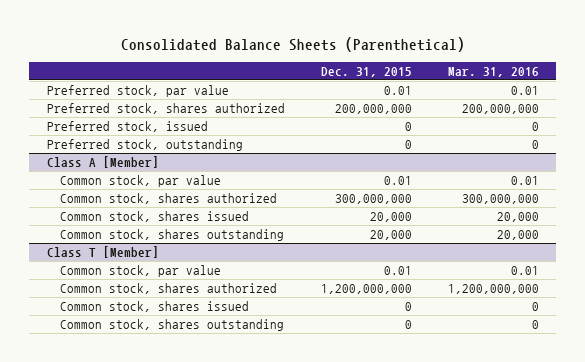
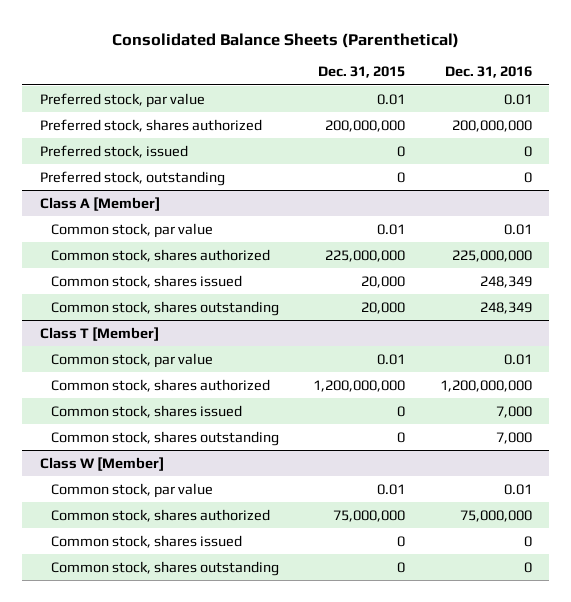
- | Dec. 31, 2015 | Mar. 31, 2016
+ | Dec. 31, 2015 | Dec. 31, 2016
@ Class A [Member]
- Common stock, shares authorized | 300,000,000 | 300,000,000
+ Common stock, shares authorized | 225,000,000 | 225,000,000
+ Class W [Member]
+ Common stock, par value | 0.01 | 0.01
+ Common stock, shares authorized | 75,000,000 | 75,000,000
+ Common stock, shares issued | 0 | 0
+ Common stock, shares outstanding | 0 | 0

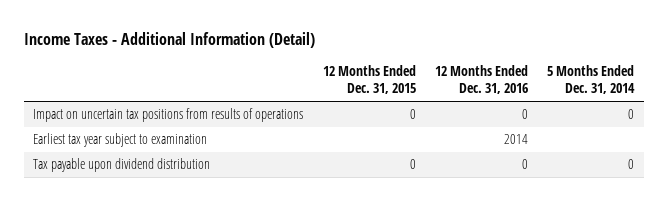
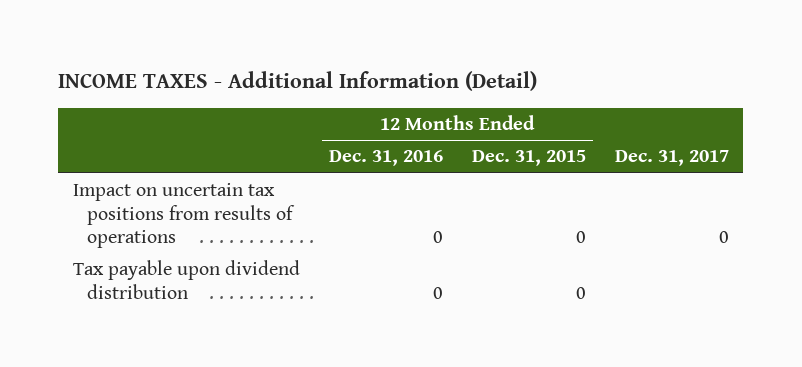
- Income Taxes - Additional Information (Detail)
+ INCOME TAXES - Additional Information (Detail)
- | 12 Months Ended Dec. 31, 2015 | 12 Months Ended Dec. 31, 2016 | 5 Months Ended Dec. 31, 2014
+ | 12 Months Ended Dec. 31, 2016 | 12 Months Ended Dec. 31, 2015 | Dec. 31, 2017
- Earliest tax year subject to examination | | 2014 |

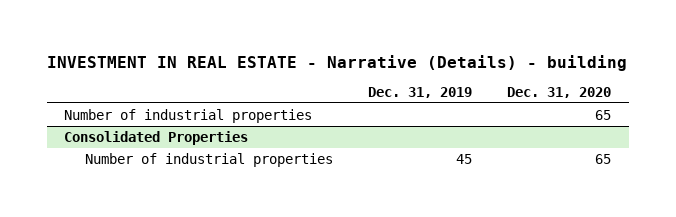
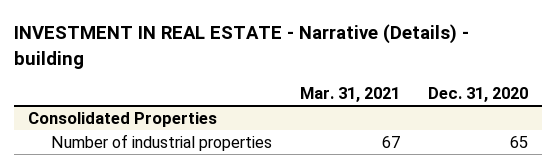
- | Dec. 31, 2019 | Dec. 31, 2020
+ | Mar. 31, 2021 | Dec. 31, 2020
- Number of industrial properties | | 65

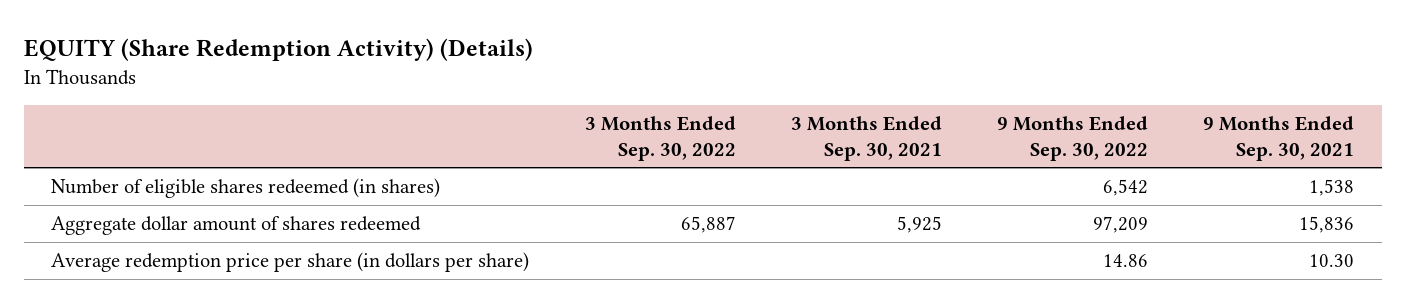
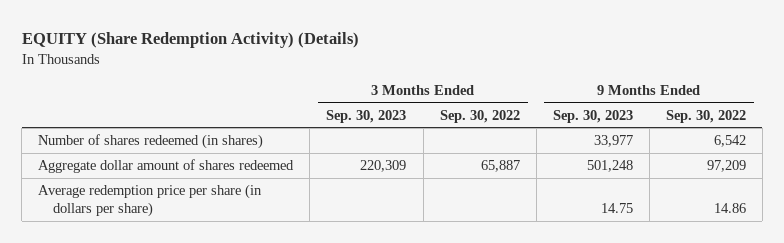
- | 3 Months Ended Sep. 30, 2022 | 3 Months Ended Sep. 30, 2021 | 9 Months Ended Sep. 30, 2022 | 9 Months Ended Sep. 30, 2021
+ | 3 Months Ended Sep. 30, 2023 | 3 Months Ended Sep. 30, 2022 | 9 Months Ended Sep. 30, 2023 | 9 Months Ended Sep. 30, 2022
- Number of eligible shares redeemed (in shares) | | | 6,542 | 1,538
+ Number of shares redeemed (in shares) | | | 33,977 | 6,542

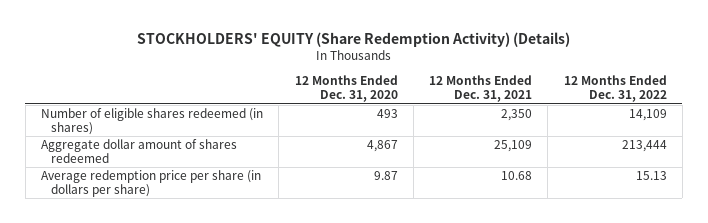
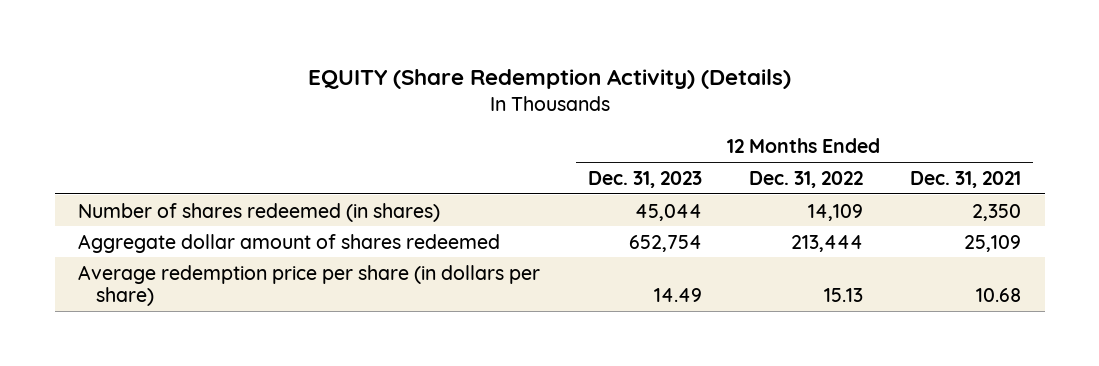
- STOCKHOLDERS' EQUITY (Share Redemption Activity) (Details)
+ EQUITY (Share Redemption Activity) (Details)
- | 12 Months Ended Dec. 31, 2020 | 12 Months Ended Dec. 31, 2021 | 12 Months Ended Dec. 31, 2022
+ | 12 Months Ended Dec. 31, 2023 | 12 Months Ended Dec. 31, 2022 | 12 Months Ended Dec. 31, 2021
- Number of eligible shares redeemed (in shares) | 493 | 2,350 | 14,109
+ Number of shares redeemed (in shares) | 45,044 | 14,109 | 2,350

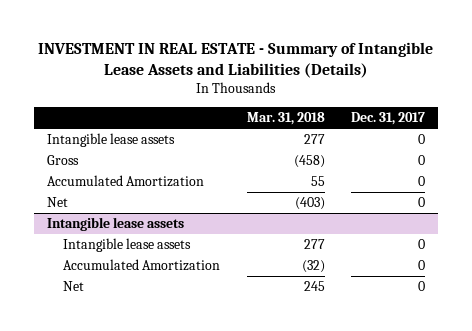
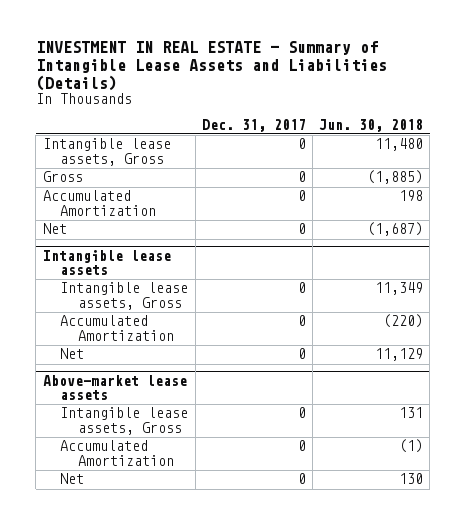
- | Mar. 31, 2018 | Dec. 31, 2017
+ | Dec. 31, 2017 | Jun. 30, 2018
- Intangible lease assets | 277 | 0
+ Intangible lease assets, Gross | 0 | 11,480
@ Intangible lease assets
- Intangible lease assets | 277 | 0
+ Intangible lease assets, Gross | 0 | 11,349
+ Above-market lease assets
+ Intangible lease assets, Gross | 0 | 131
+ Accumulated Amortization | 0 | (1)
+ Net | 0 | 130

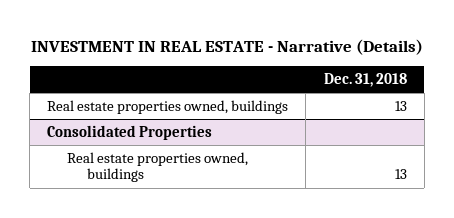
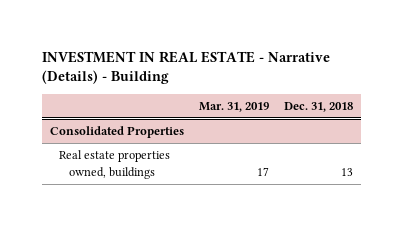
- INVESTMENT IN REAL ESTATE - Narrative (Details)
+ INVESTMENT IN REAL ESTATE - Narrative (Details) - Building
- | Dec. 31, 2018
+ | Mar. 31, 2019 | Dec. 31, 2018
- Real estate properties owned, buildings | 13

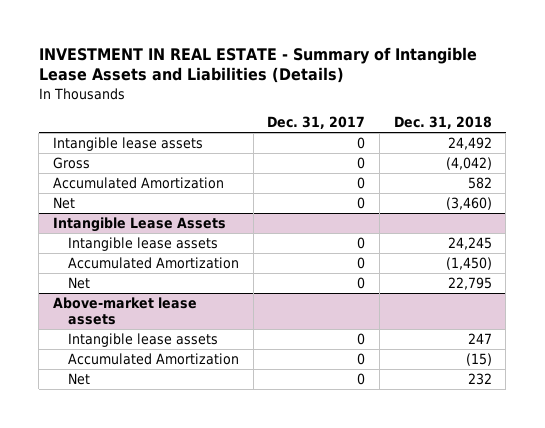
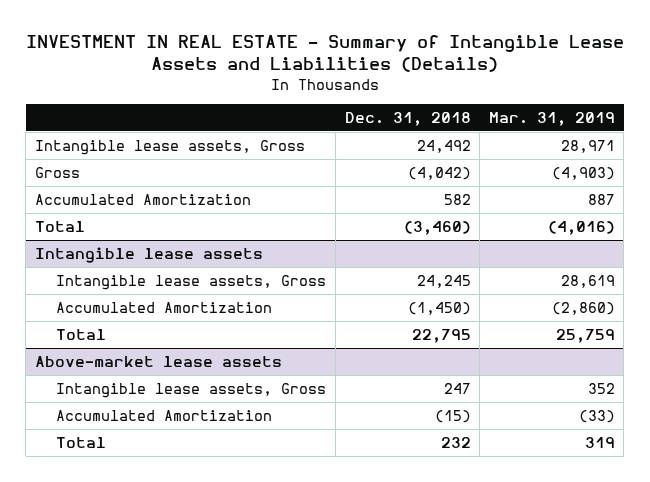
- | Dec. 31, 2017 | Dec. 31, 2018
+ | Dec. 31, 2018 | Mar. 31, 2019
- Intangible lease assets | 0 | 24,492
+ Intangible lease assets, Gross | 24,492 | 28,971
- Net | 0 | (3,460)
- Intangible Lease Assets
- Intangible lease assets | 0 | 24,245
+ Total | (3,460) | (4,016)
+ Intangible lease assets
+ Intangible lease assets, Gross | 24,245 | 28,619
- Net | 0 | 22,795
+ Total | 22,795 | 25,759
@ Above-market lease assets
- Intangible lease assets | 0 | 247
+ Intangible lease assets, Gross | 247 | 352
- Net | 0 | 232
+ Total | 232 | 319

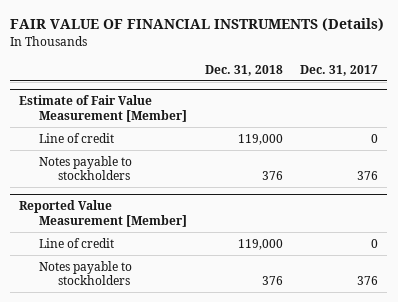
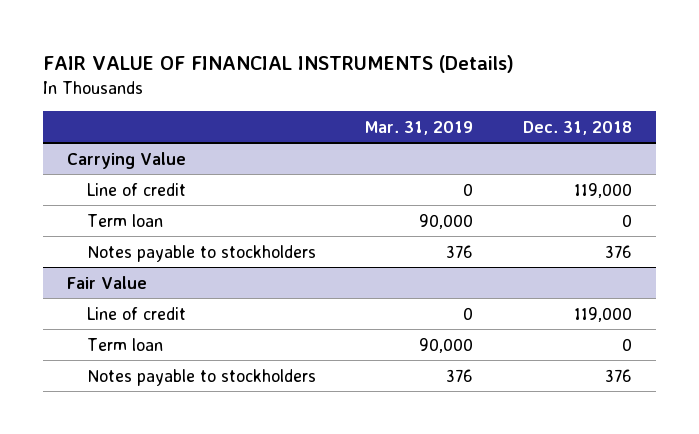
- | Dec. 31, 2018 | Dec. 31, 2017
+ | Mar. 31, 2019 | Dec. 31, 2018
- Estimate of Fair Value Measurement [Member]
+ Carrying Value
+ Term loan | 90,000 | 0
- Reported Value Measurement [Member]
+ Fair Value
+ Term loan | 90,000 | 0

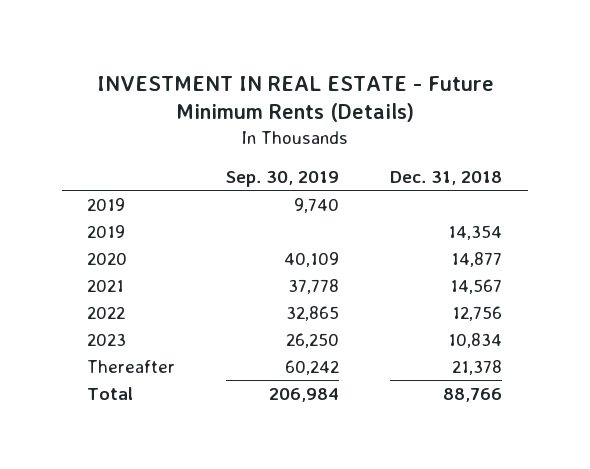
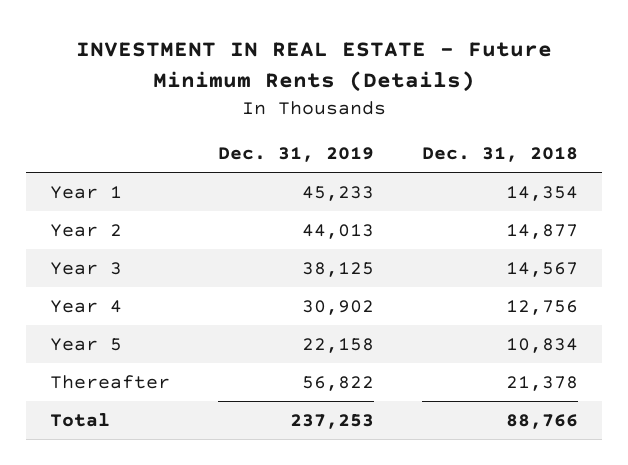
- | Sep. 30, 2019 | Dec. 31, 2018
+ | Dec. 31, 2019 | Dec. 31, 2018
- 2019 | 9,740 |
- 2019 | | 14,354
- 2020 | 40,109 | 14,877
- 2021 | 37,778 | 14,567
- 2022 | 32,865 | 12,756
- 2023 | 26,250 | 10,834
+ Year 1 | 45,233 | 14,354
+ Year 2 | 44,013 | 14,877
+ Year 3 | 38,125 | 14,567
+ Year 4 | 30,902 | 12,756
+ Year 5 | 22,158 | 10,834

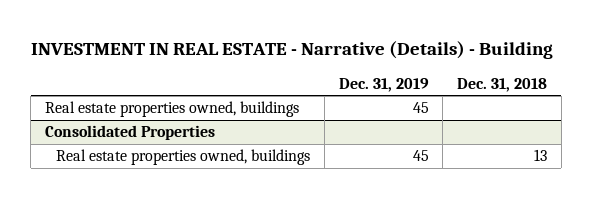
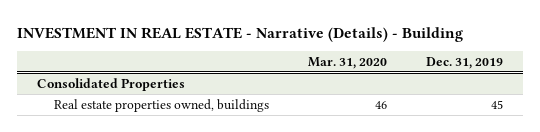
- | Dec. 31, 2019 | Dec. 31, 2018
+ | Mar. 31, 2020 | Dec. 31, 2019
- Real estate properties owned, buildings | 45 |

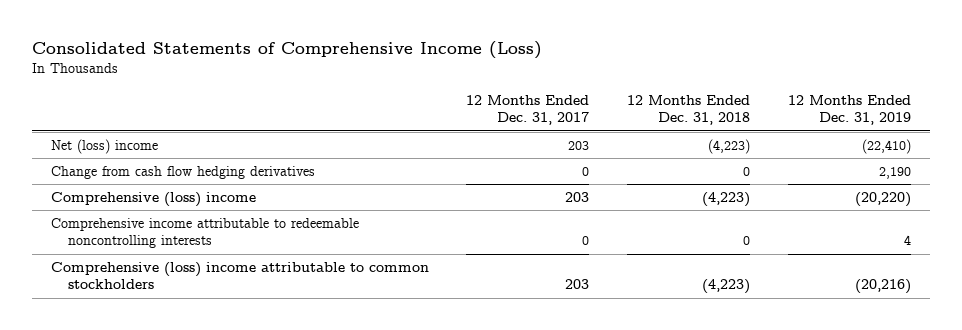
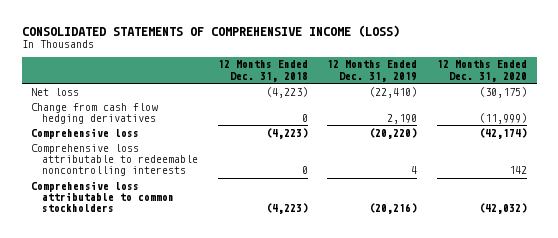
- Consolidated Statements of Comprehensive Income (Loss)
+ CONSOLIDATED STATEMENTS OF COMPREHENSIVE INCOME (LOSS)
- | 12 Months Ended Dec. 31, 2017 | 12 Months Ended Dec. 31, 2018 | 12 Months Ended Dec. 31, 2019
+ | 12 Months Ended Dec. 31, 2018 | 12 Months Ended Dec. 31, 2019 | 12 Months Ended Dec. 31, 2020
- Net (loss) income | 203 | (4,223) | (22,410)
+ Net loss | (4,223) | (22,410) | (30,175)
- Comprehensive (loss) income | 203 | (4,223) | (20,220)
- Comprehensive income attributable to redeemable noncontrolling interests | 0 | 0 | 4
- Comprehensive (loss) income attributable to common stockholders | 203 | (4,223) | (20,216)
+ Comprehensive loss | (4,223) | (20,220) | (42,174)
+ Comprehensive loss attributable to redeemable noncontrolling interests | 0 | 4 | 142
+ Comprehensive loss attributable to common stockholders | (4,223) | (20,216) | (42,032)

